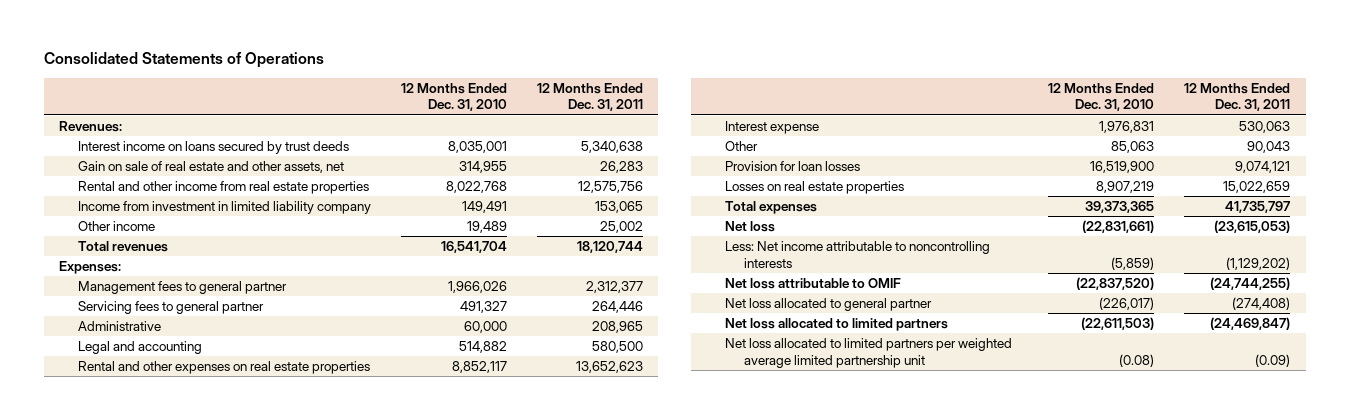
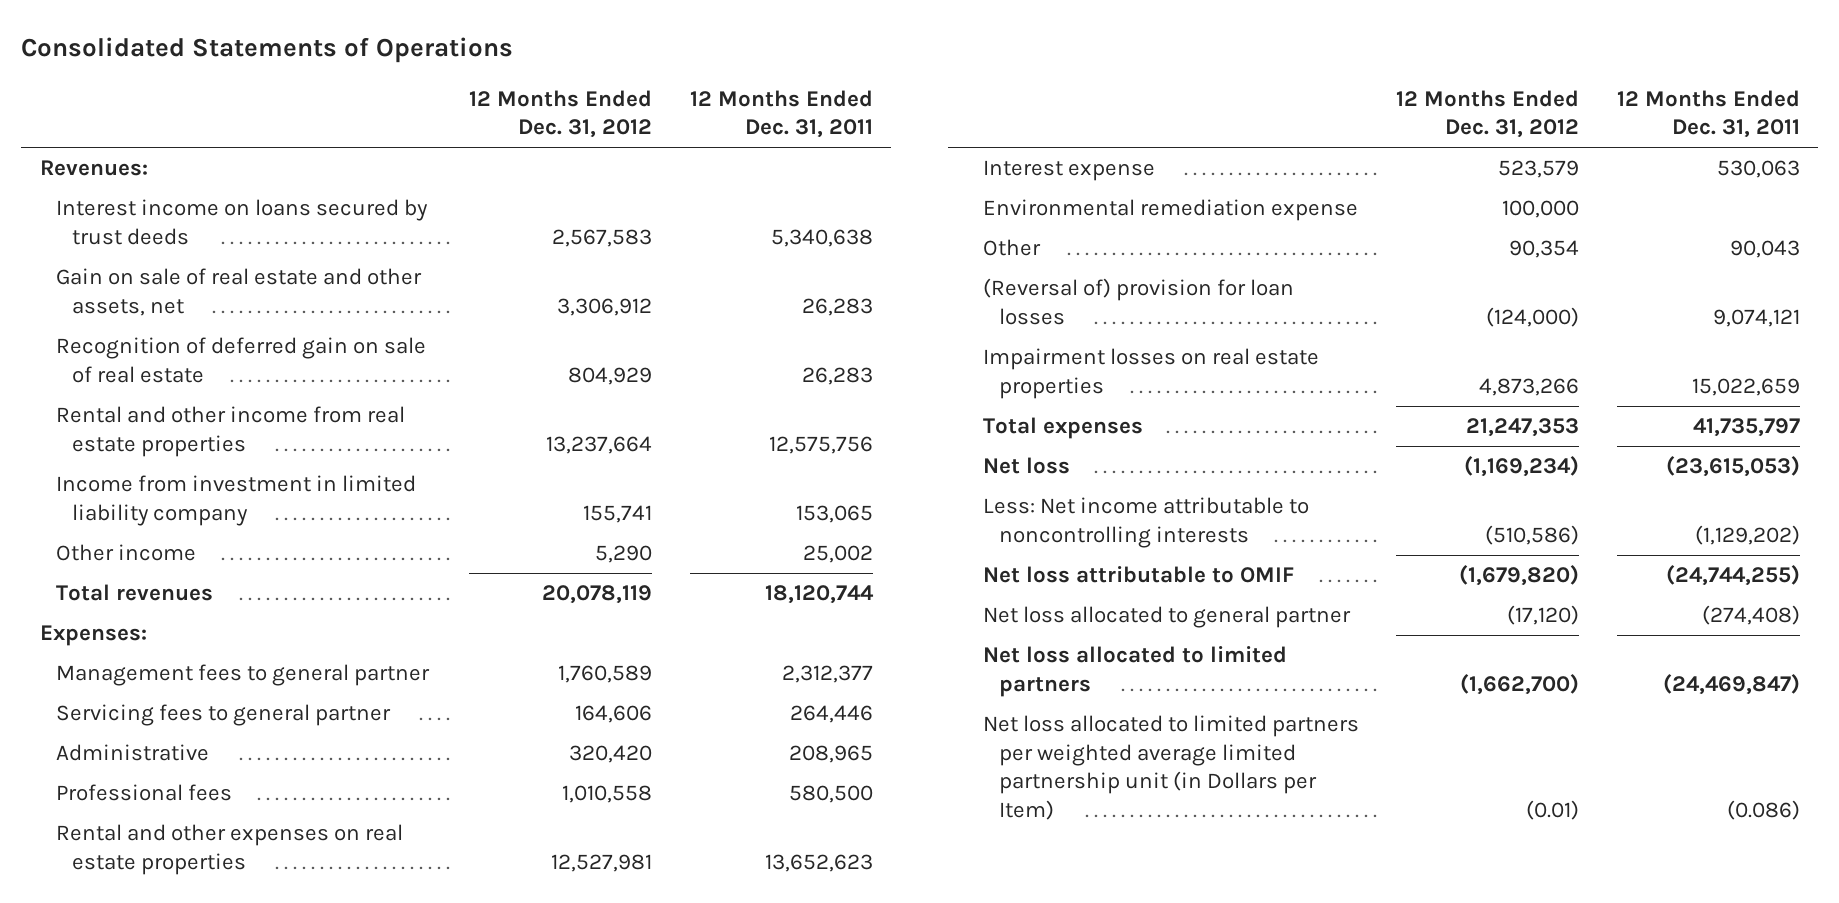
- | 12 Months Ended Dec. 31, 2010 | 12 Months Ended Dec. 31, 2011
+ | 12 Months Ended Dec. 31, 2012 | 12 Months Ended Dec. 31, 2011
+ Recognition of deferred gain on sale of real estate | 804,929 | 26,283
- Legal and accounting | 514,882 | 580,500
+ Professional fees | 1,010,558 | 580,500
+ Environmental remediation expense | 100,000 |
- Provision for loan losses | 16,519,900 | 9,074,121
- Losses on real estate properties | 8,907,219 | 15,022,659
+ (Reversal of) provision for loan losses | (124,000) | 9,074,121
+ Impairment losses on real estate properties | 4,873,266 | 15,022,659
- Net loss allocated to limited partners per weighted average limited partnership unit | (0.08) | (0.09)
+ Net loss allocated to limited partners per weighted average limited partnership unit (in Dollars per Item) | (0.01) | (0.086)

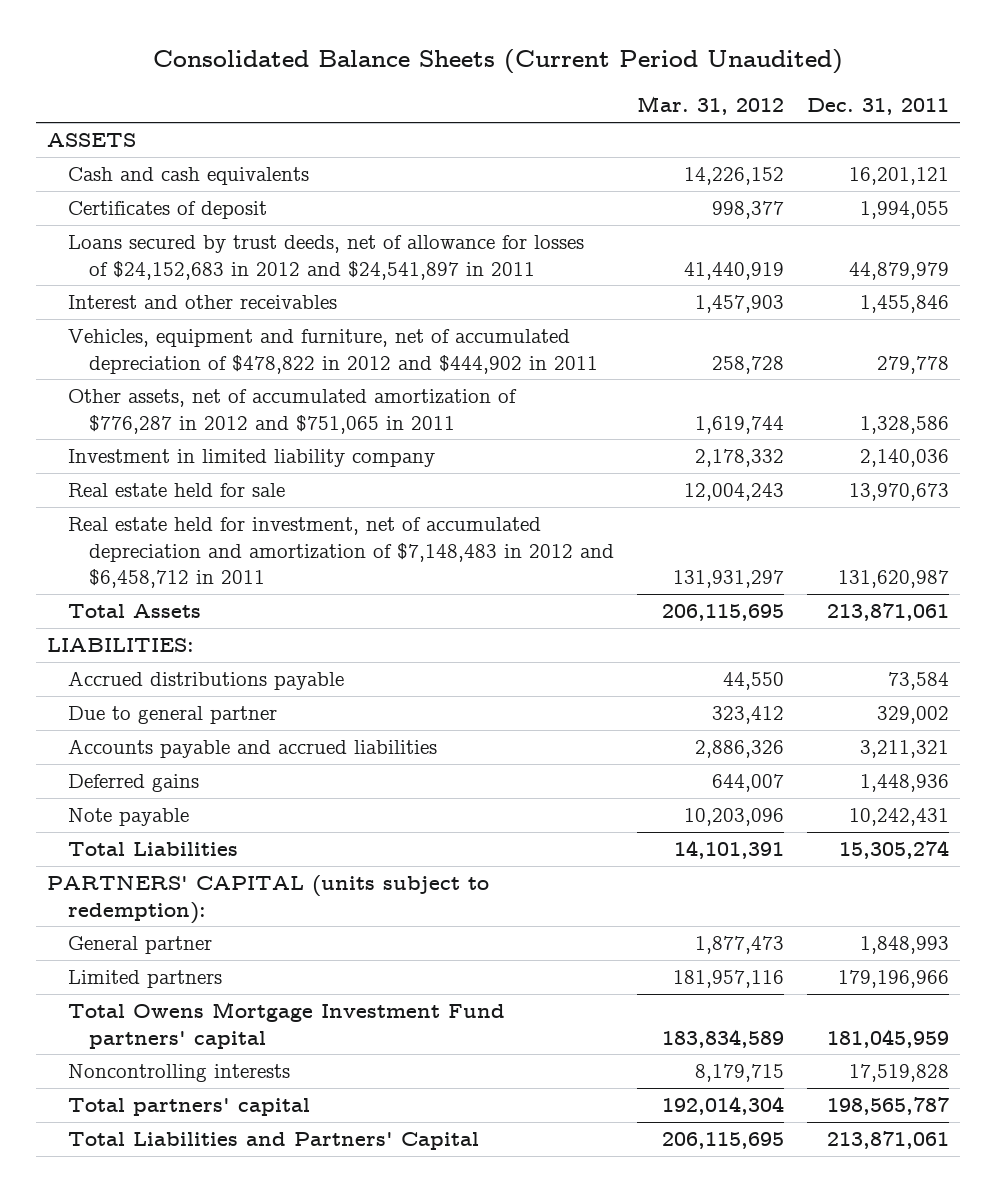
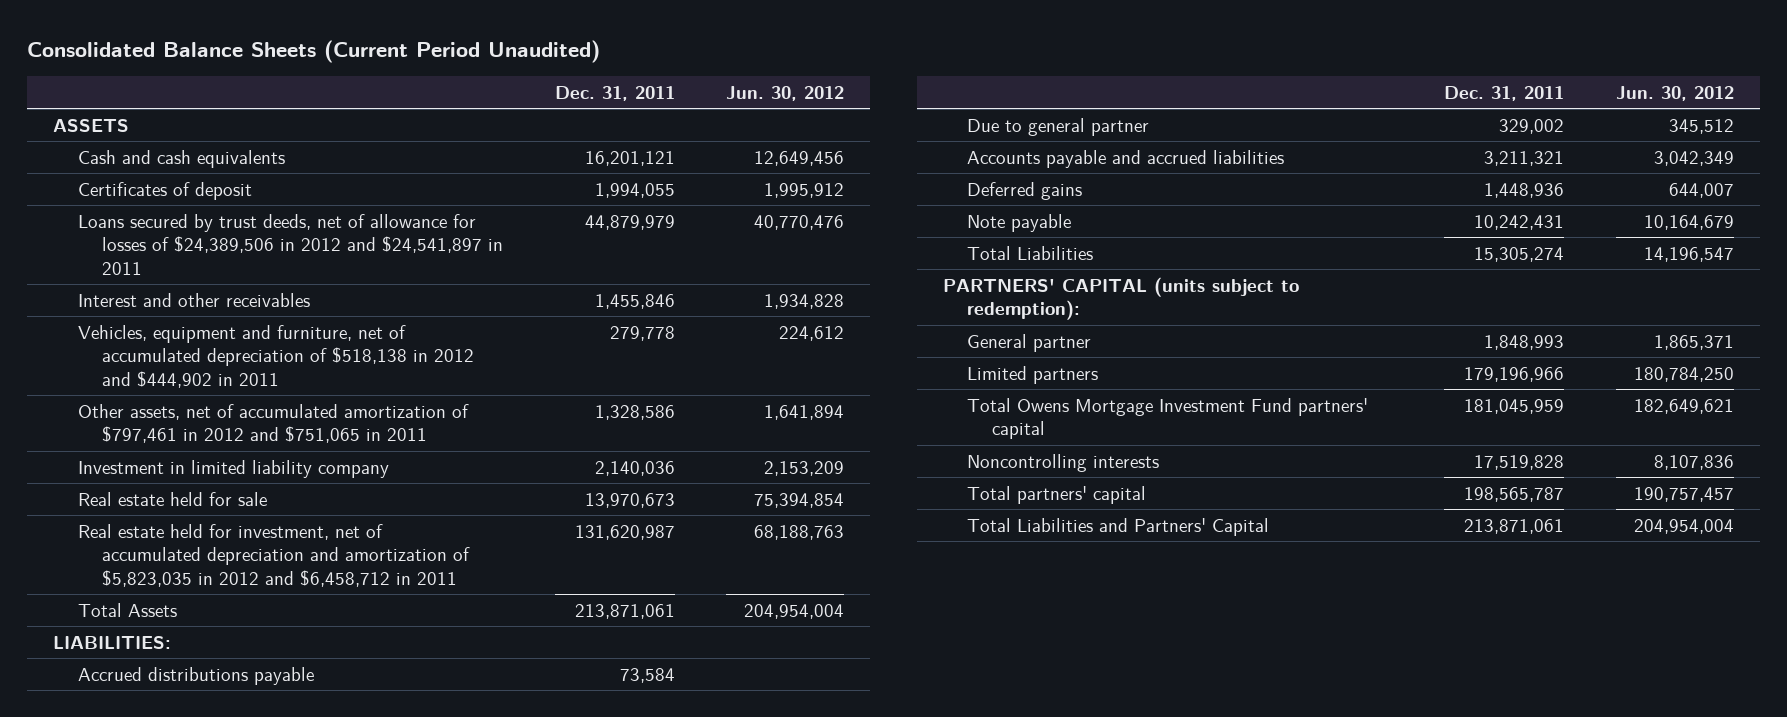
- | Mar. 31, 2012 | Dec. 31, 2011
+ | Dec. 31, 2011 | Jun. 30, 2012
- Loans secured by trust deeds, net of allowance for losses of $24,152,683 in 2012 and $24,541,897 in 2011 | 41,440,919 | 44,879,979
+ Loans secured by trust deeds, net of allowance for losses of $24,389,506 in 2012 and $24,541,897 in 2011 | 44,879,979 | 40,770,476
- Vehicles, equipment and furniture, net of accumulated depreciation of $478,822 in 2012 and $444,902 in 2011 | 258,728 | 279,778
- Other assets, net of accumulated amortization of $776,287 in 2012 and $751,065 in 2011 | 1,619,744 | 1,328,586
+ Vehicles, equipment and furniture, net of accumulated depreciation of $518,138 in 2012 and $444,902 in 2011 | 279,778 | 224,612
+ Other assets, net of accumulated amortization of $797,461 in 2012 and $751,065 in 2011 | 1,328,586 | 1,641,894
- Real estate held for investment, net of accumulated depreciation and amortization of $7,148,483 in 2012 and $6,458,712 in 2011 | 131,931,297 | 131,620,987
+ Real estate held for investment, net of accumulated depreciation and amortization of $5,823,035 in 2012 and $6,458,712 in 2011 | 131,620,987 | 68,188,763

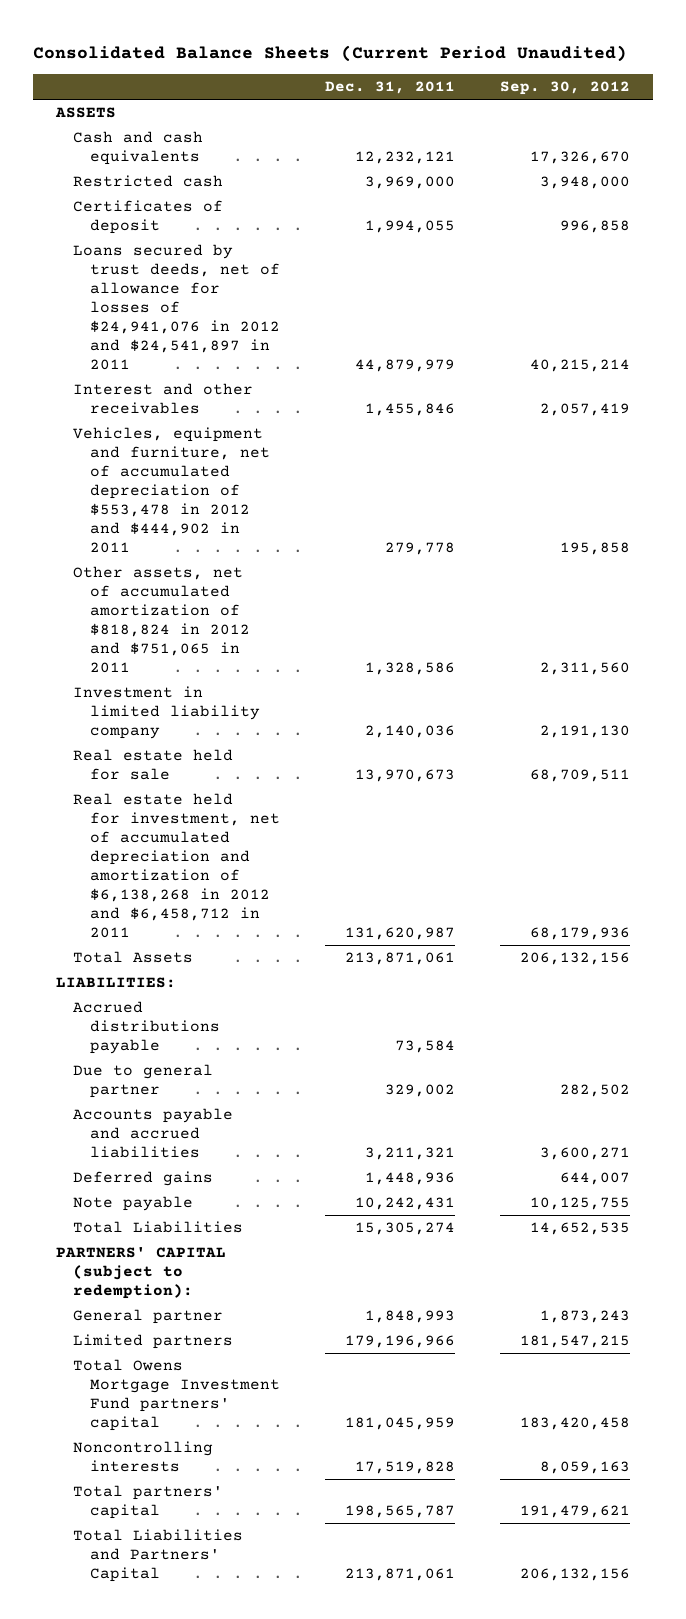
- | Dec. 31, 2011 | Jun. 30, 2012
+ | Dec. 31, 2011 | Sep. 30, 2012
- Cash and cash equivalents | 16,201,121 | 12,649,456
+ Cash and cash equivalents | 12,232,121 | 17,326,670
+ Restricted cash | 3,969,000 | 3,948,000
- Loans secured by trust deeds, net of allowance for losses of $24,389,506 in 2012 and $24,541,897 in 2011 | 44,879,979 | 40,770,476
+ Loans secured by trust deeds, net of allowance for losses of $24,941,076 in 2012 and $24,541,897 in 2011 | 44,879,979 | 40,215,214
- Vehicles, equipment and furniture, net of accumulated depreciation of $518,138 in 2012 and $444,902 in 2011 | 279,778 | 224,612
- Other assets, net of accumulated amortization of $797,461 in 2012 and $751,065 in 2011 | 1,328,586 | 1,641,894
+ Vehicles, equipment and furniture, net of accumulated depreciation of $553,478 in 2012 and $444,902 in 2011 | 279,778 | 195,858
+ Other assets, net of accumulated amortization of $818,824 in 2012 and $751,065 in 2011 | 1,328,586 | 2,311,560
- Real estate held for investment, net of accumulated depreciation and amortization of $5,823,035 in 2012 and $6,458,712 in 2011 | 131,620,987 | 68,188,763
+ Real estate held for investment, net of accumulated depreciation and amortization of $6,138,268 in 2012 and $6,458,712 in 2011 | 131,620,987 | 68,179,936
- PARTNERS' CAPITAL (units subject to redemption):
+ PARTNERS' CAPITAL (subject to redemption):

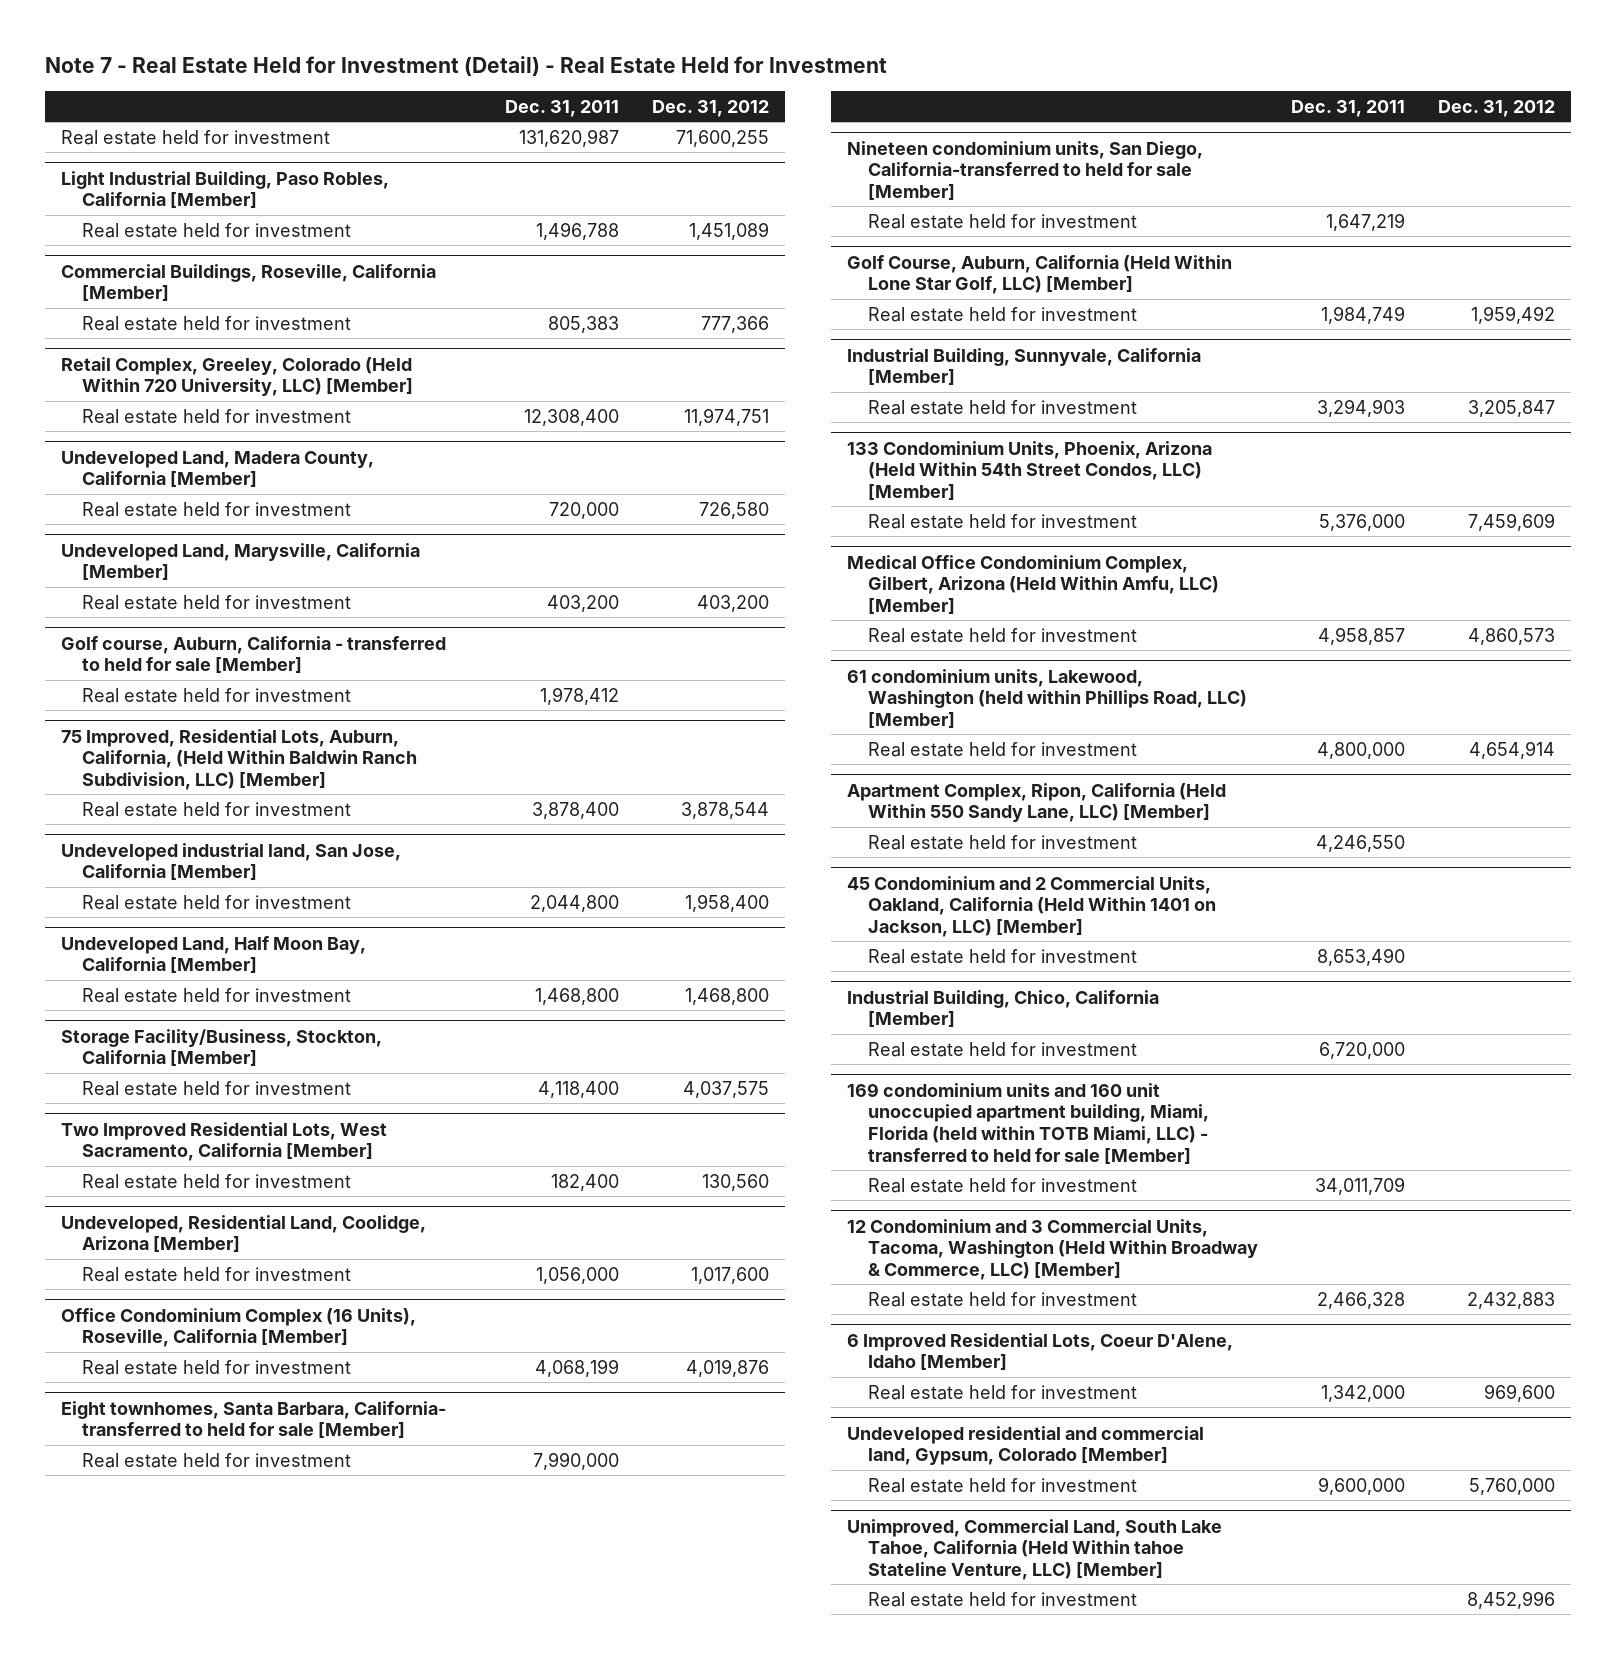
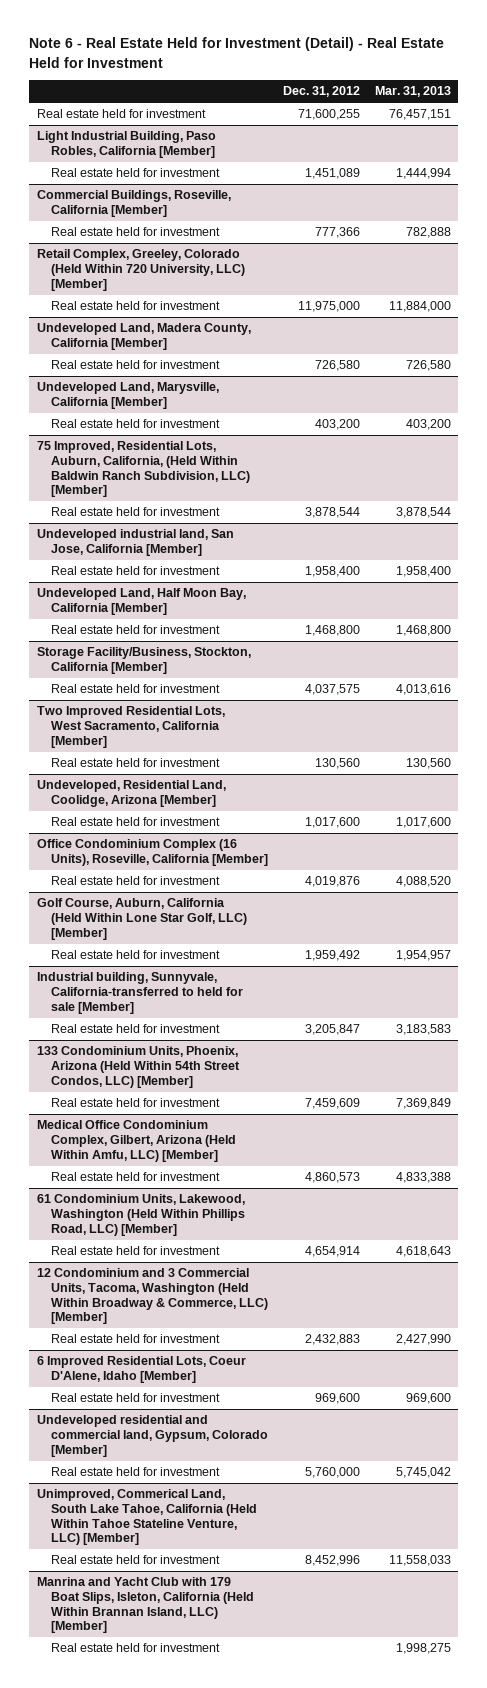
- Note 7 - Real Estate Held for Investment (Detail) - Real Estate Held for Investment
+ Note 6 - Real Estate Held for Investment (Detail) - Real Estate Held for Investment
- | Dec. 31, 2011 | Dec. 31, 2012
+ | Dec. 31, 2012 | Mar. 31, 2013
@ Retail Complex, Greeley, Colorado (Held Within 720 University, LLC) [Member]
- Real estate held for investment | 12,308,400 | 11,974,751
+ Real estate held for investment | 11,975,000 | 11,884,000
- Golf course, Auburn, California - transferred to held for sale [Member]
- Real estate held for investment | 1,978,412 |
- Eight townhomes, Santa Barbara, California- transferred to held for sale [Member]
- Real estate held for investment | 7,990,000 |
- Nineteen condominium units, San Diego, California-transferred to held for sale [Member]
- Real estate held for investment | 1,647,219 |
- Industrial Building, Sunnyvale, California [Member]
+ Industrial building, Sunnyvale, California-transferred to held for sale [Member]
- 61 condominium units, Lakewood, Washington (held within Phillips Road, LLC) [Member]
+ 61 Condominium Units, Lakewood, Washington (Held Within Phillips Road, LLC) [Member]
- Apartment Complex, Ripon, California (Held Within 550 Sandy Lane, LLC) [Member]
- Real estate held for investment | 4,246,550 |
- 45 Condominium and 2 Commercial Units, Oakland, California (Held Within 1401 on Jackson, LLC) [Member]
- Real estate held for investment | 8,653,490 |
- Industrial Building, Chico, California [Member]
- Real estate held for investment | 6,720,000 |
- 169 condominium units and 160 unit unoccupied apartment building, Miami, Florida (held within TOTB Miami, LLC) - transferred to held for sale [Member]
- Real estate held for investment | 34,011,709 |
- Unimproved, Commercial Land, South Lake Tahoe, California (Held Within tahoe Stateline Venture, LLC) [Member]
+ Unimproved, Commerical Land, South Lake Tahoe, California (Held Within Tahoe Stateline Venture, LLC) [Member]
+ Manrina and Yacht Club with 179 Boat Slips, Isleton, California (Held Within Brannan Island, LLC) [Member]
+ Real estate held for investment | | 1,998,275

